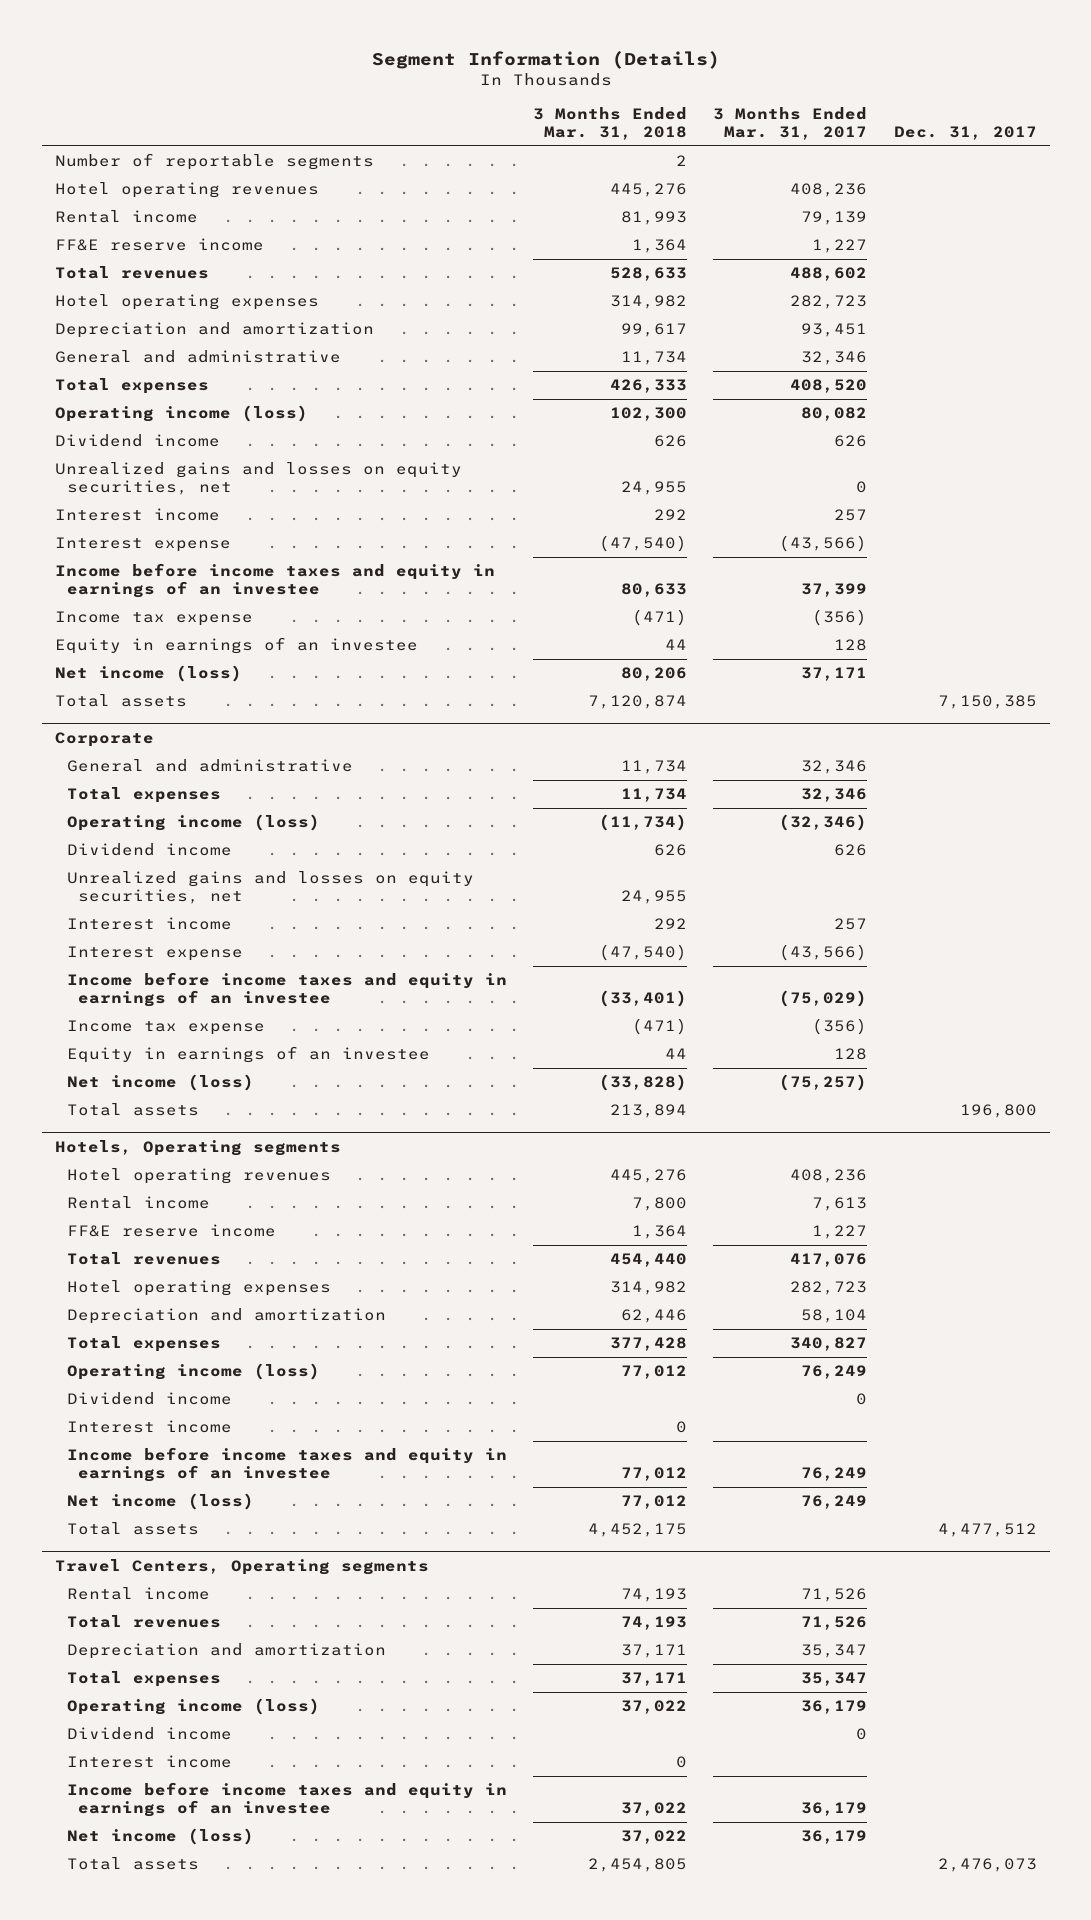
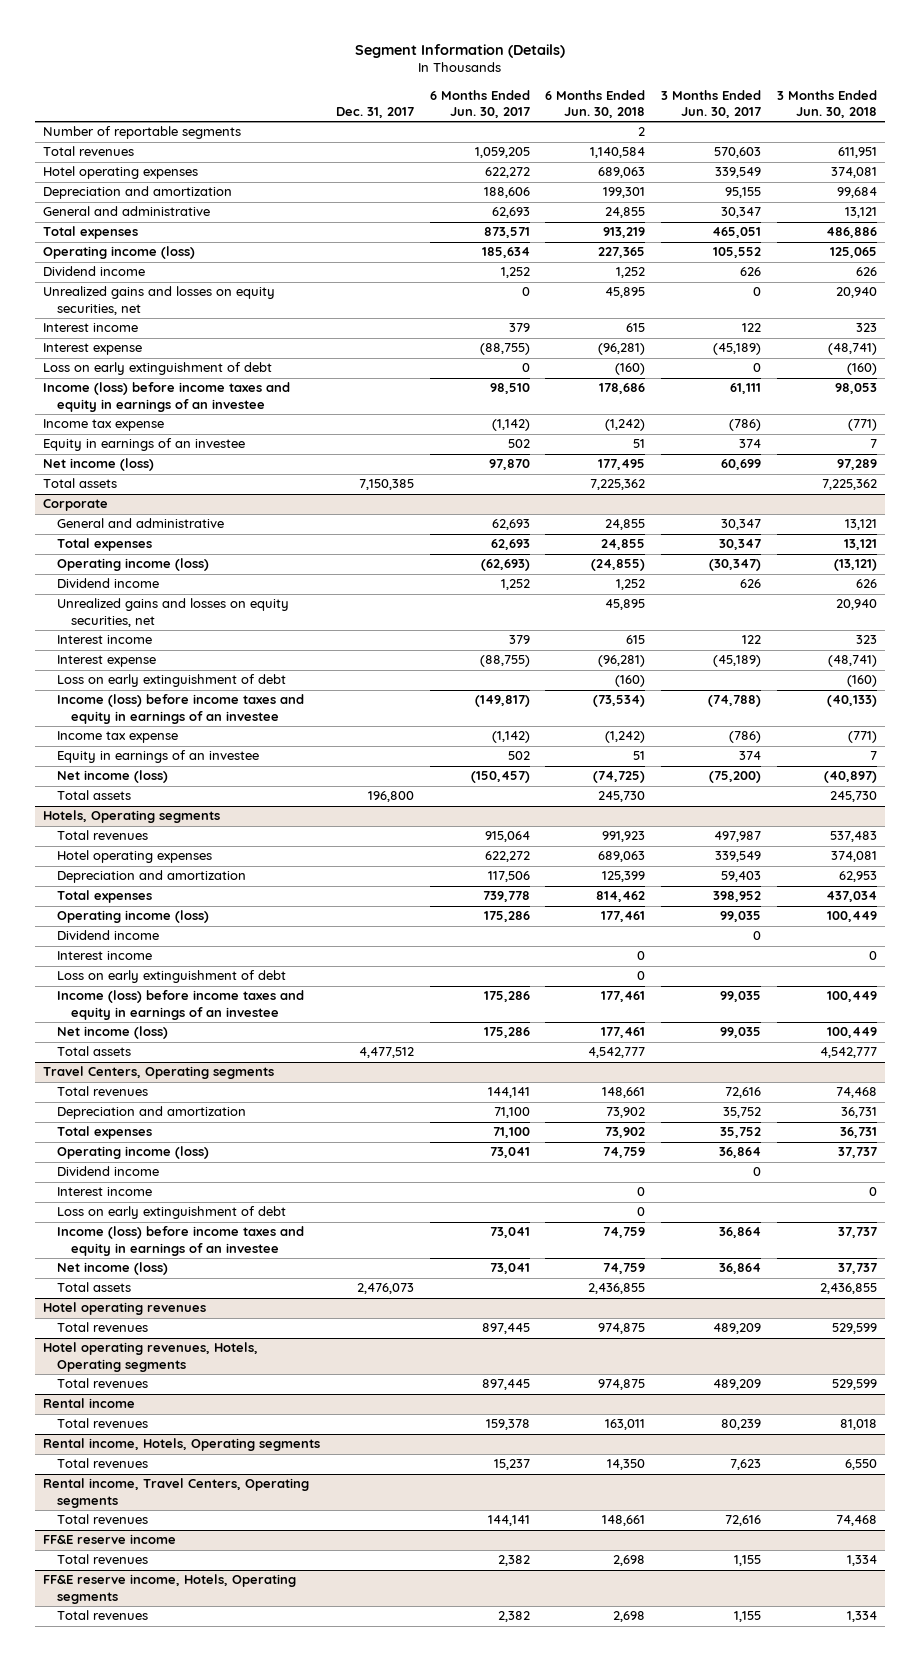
- | 3 Months Ended Mar. 31, 2018 | 3 Months Ended Mar. 31, 2017 | Dec. 31, 2017
+ | Dec. 31, 2017 | 6 Months Ended Jun. 30, 2017 | 6 Months Ended Jun. 30, 2018 | 3 Months Ended Jun. 30, 2017 | 3 Months Ended Jun. 30, 2018
- Hotel operating revenues | 445,276 | 408,236 |
- Rental income | 81,993 | 79,139 |
- FF&E reserve income | 1,364 | 1,227 |
- Income before income taxes and equity in earnings of an investee | 80,633 | 37,399 |
+ Loss on early extinguishment of debt | | 0 | (160) | 0 | (160)
+ Income (loss) before income taxes and equity in earnings of an investee | | 98,510 | 178,686 | 61,111 | 98,053
@ Corporate
- Income before income taxes and equity in earnings of an investee | (33,401) | (75,029) |
+ Loss on early extinguishment of debt | | | (160) | | (160)
+ Income (loss) before income taxes and equity in earnings of an investee | | (149,817) | (73,534) | (74,788) | (40,133)
@ Hotels, Operating segments
- Hotel operating revenues | 445,276 | 408,236 |
- Rental income | 7,800 | 7,613 |
- FF&E reserve income | 1,364 | 1,227 |
- Income before income taxes and equity in earnings of an investee | 77,012 | 76,249 |
+ Loss on early extinguishment of debt | | | 0 | |
+ Income (loss) before income taxes and equity in earnings of an investee | | 175,286 | 177,461 | 99,035 | 100,449
@ Travel Centers, Operating segments
- Rental income | 74,193 | 71,526 |
- Income before income taxes and equity in earnings of an investee | 37,022 | 36,179 |
+ Loss on early extinguishment of debt | | | 0 | |
+ Income (loss) before income taxes and equity in earnings of an investee | | 73,041 | 74,759 | 36,864 | 37,737
+ Hotel operating revenues
+ Total revenues | | 897,445 | 974,875 | 489,209 | 529,599
+ Hotel operating revenues, Hotels, Operating segments
+ Total revenues | | 897,445 | 974,875 | 489,209 | 529,599
+ Rental income
+ Total revenues | | 159,378 | 163,011 | 80,239 | 81,018
+ Rental income, Hotels, Operating segments
+ Total revenues | | 15,237 | 14,350 | 7,623 | 6,550
+ Rental income, Travel Centers, Operating segments
+ Total revenues | | 144,141 | 148,661 | 72,616 | 74,468
+ FF&E reserve income
+ Total revenues | | 2,382 | 2,698 | 1,155 | 1,334
+ FF&E reserve income, Hotels, Operating segments
+ Total revenues | | 2,382 | 2,698 | 1,155 | 1,334

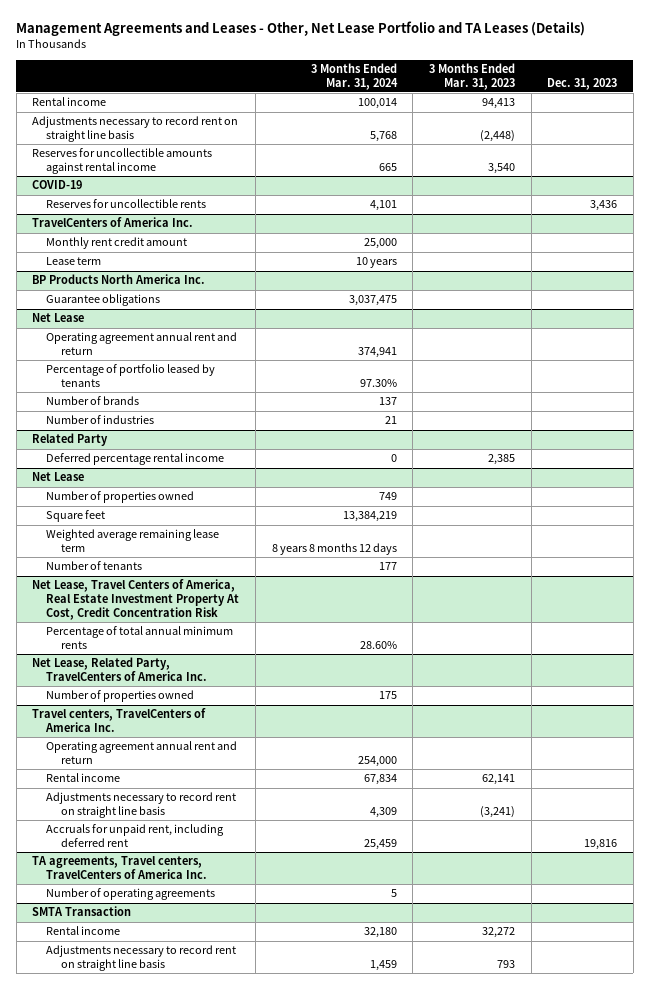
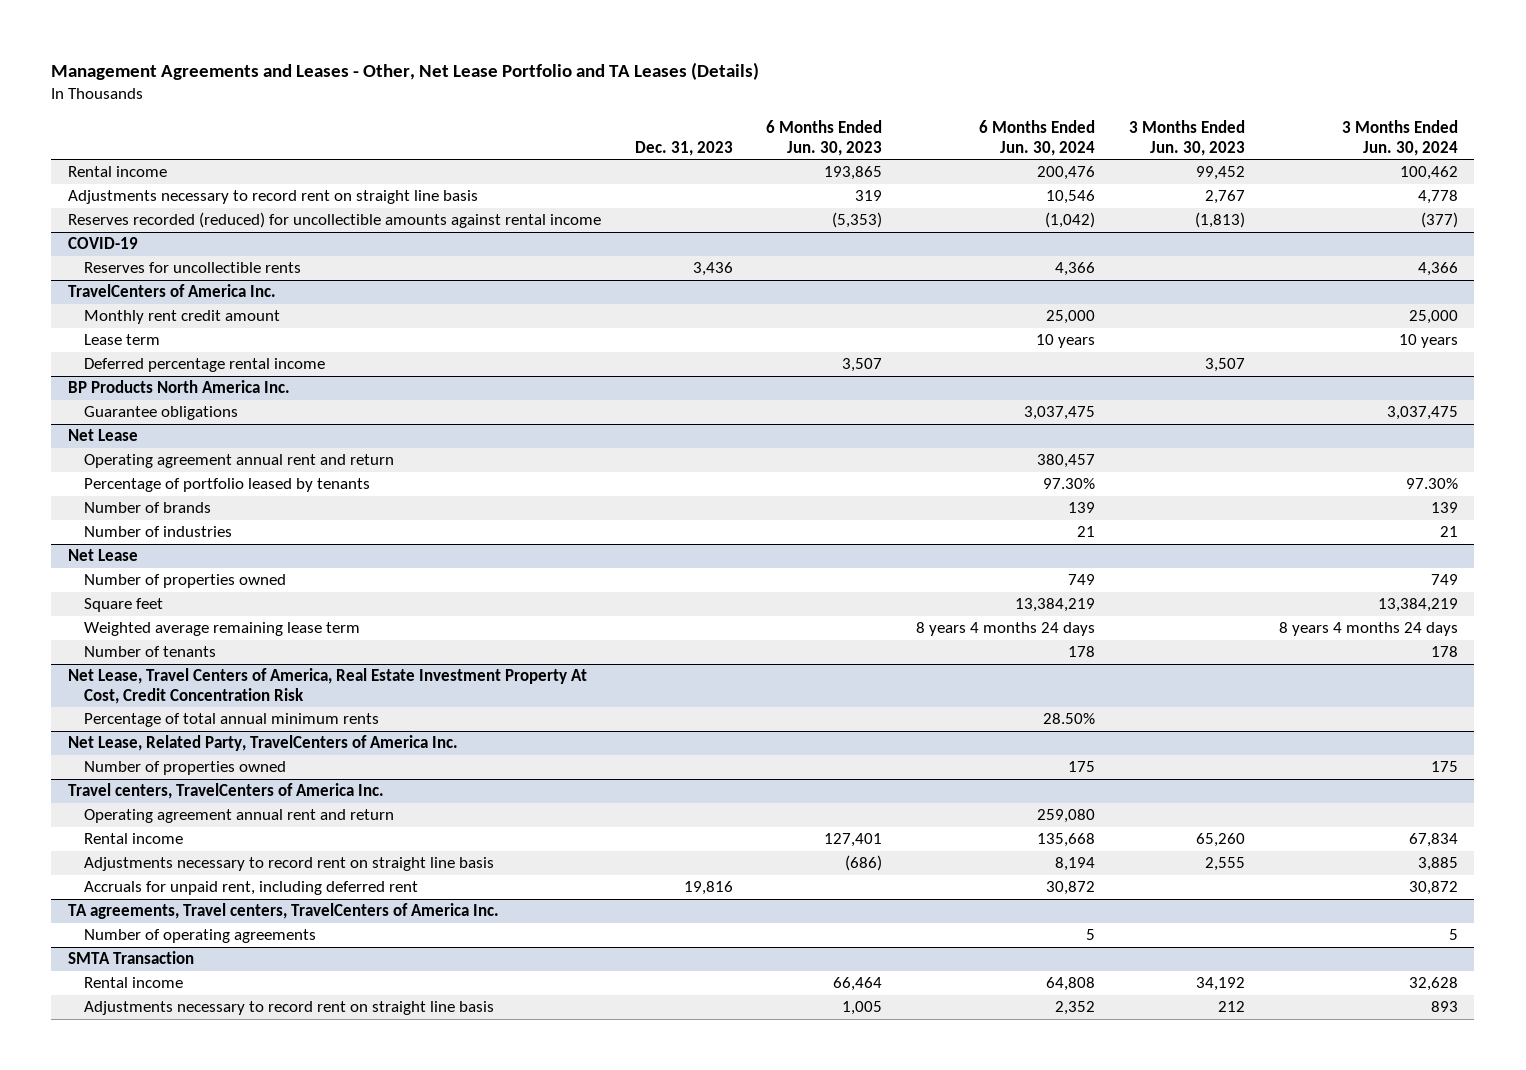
- | 3 Months Ended Mar. 31, 2024 | 3 Months Ended Mar. 31, 2023 | Dec. 31, 2023
+ | Dec. 31, 2023 | 6 Months Ended Jun. 30, 2023 | 6 Months Ended Jun. 30, 2024 | 3 Months Ended Jun. 30, 2023 | 3 Months Ended Jun. 30, 2024
- Reserves for uncollectible amounts against rental income | 665 | 3,540 |
+ Reserves recorded (reduced) for uncollectible amounts against rental income | | (5,353) | (1,042) | (1,813) | (377)
@ TravelCenters of America Inc.
+ Deferred percentage rental income | | 3,507 | | 3,507 |
- Related Party
- Deferred percentage rental income | 0 | 2,385 |

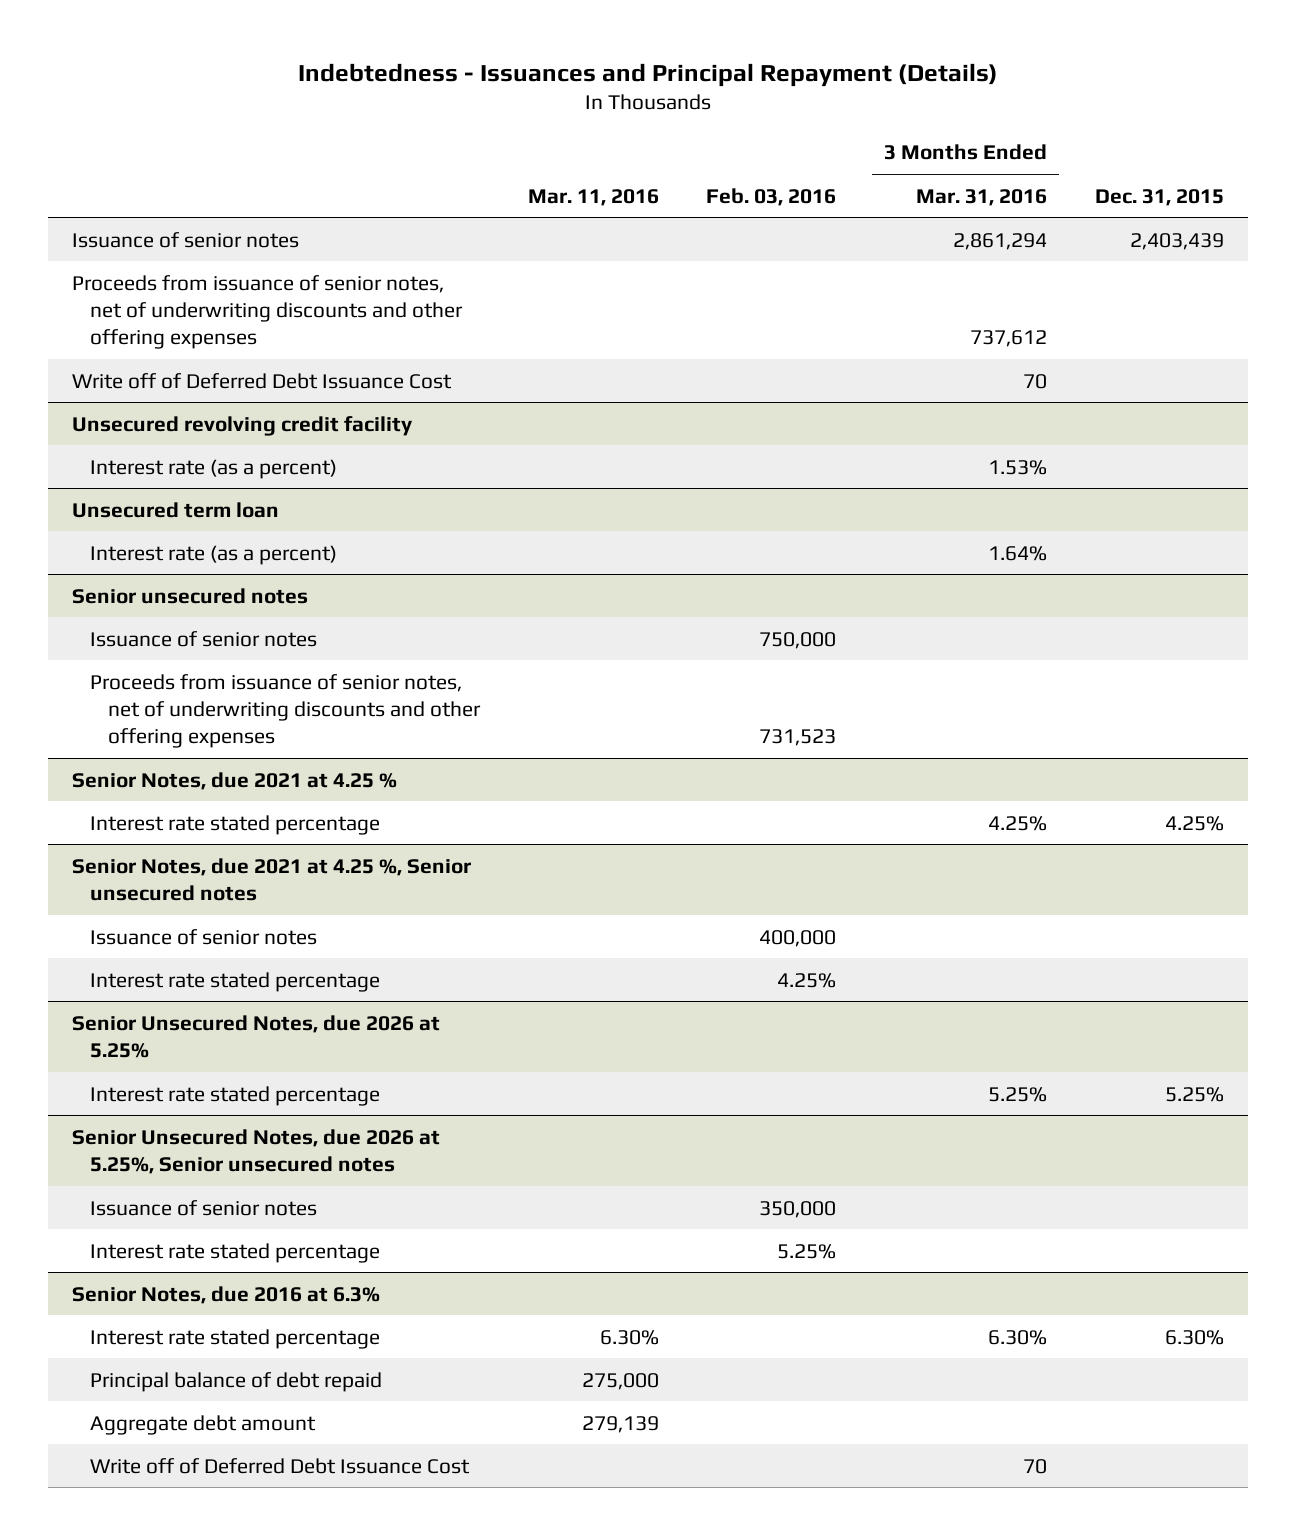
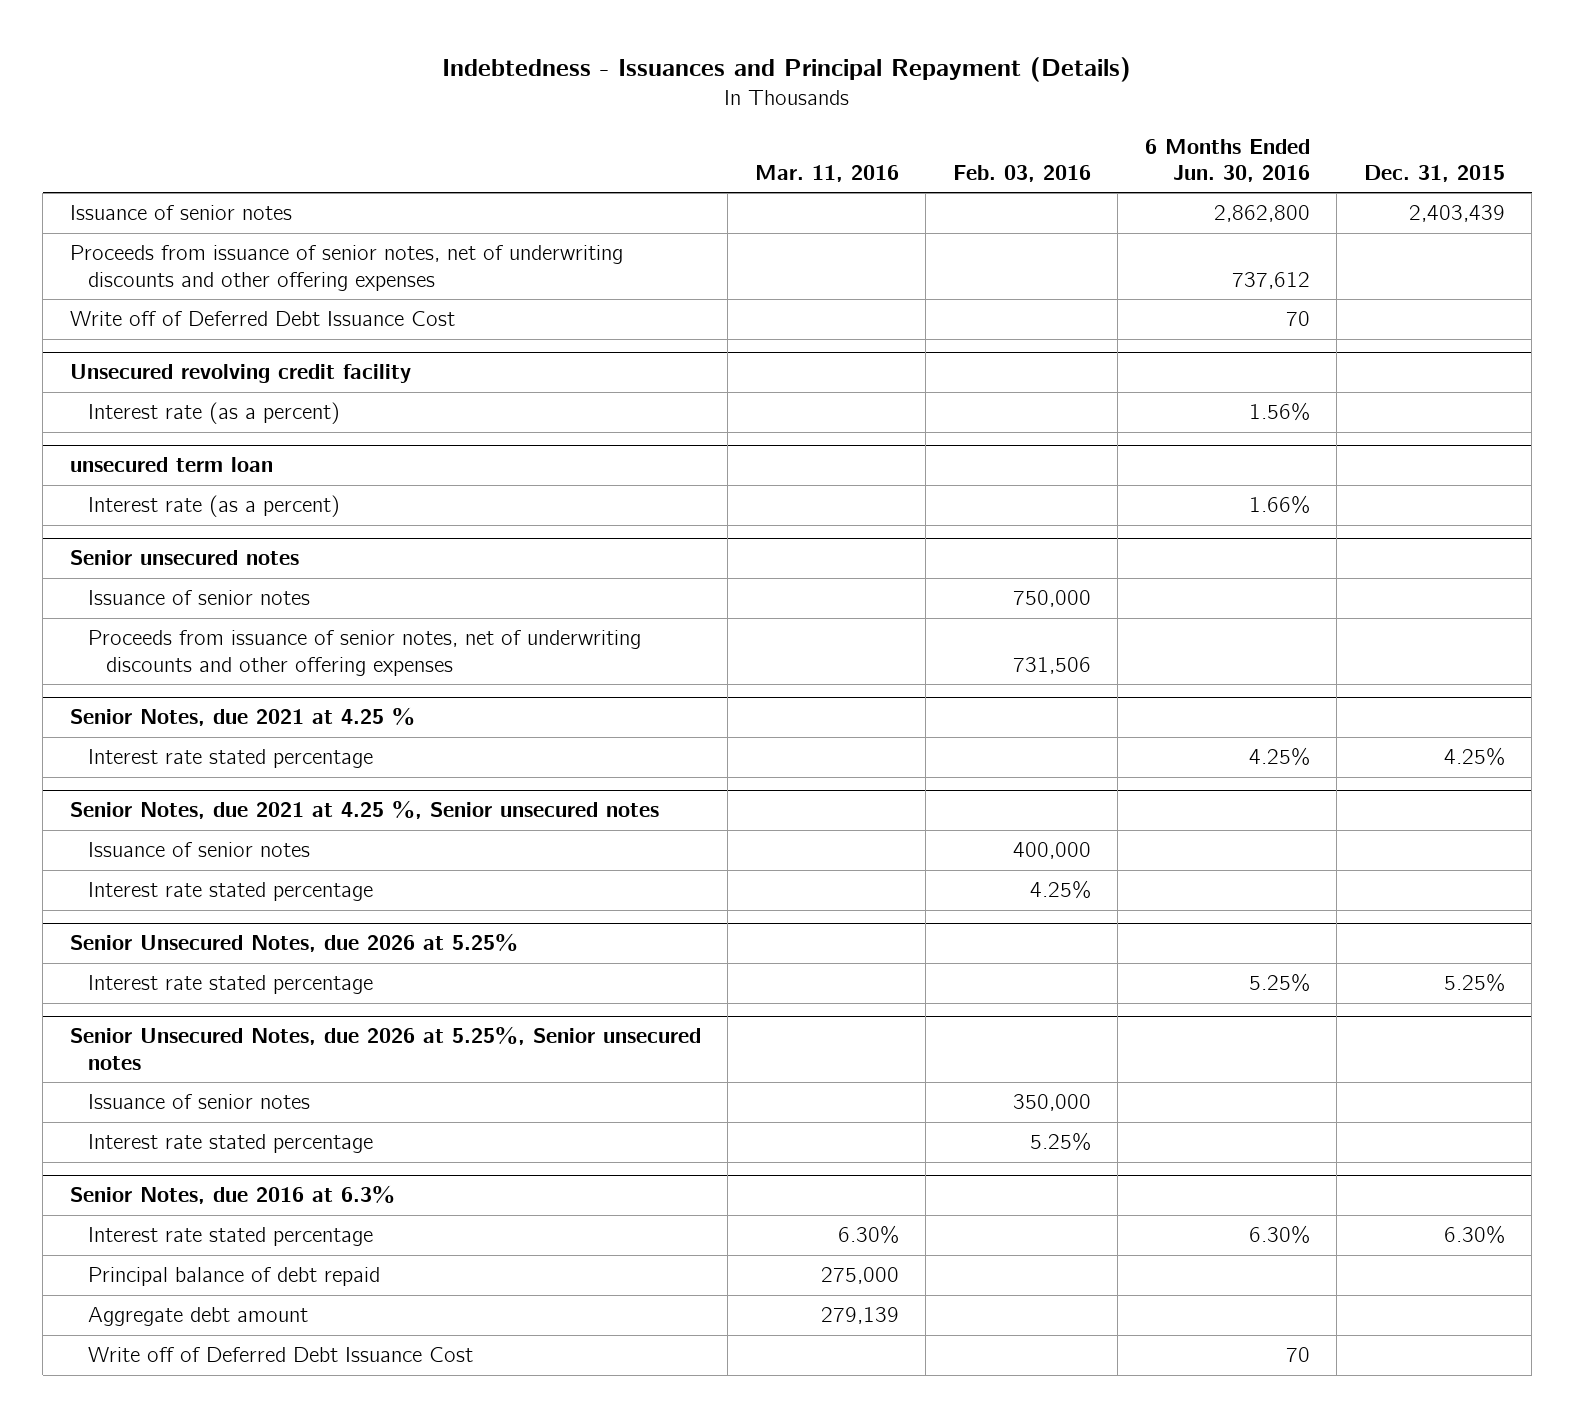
- | Mar. 11, 2016 | Feb. 03, 2016 | 3 Months Ended Mar. 31, 2016 | Dec. 31, 2015
+ | Mar. 11, 2016 | Feb. 03, 2016 | 6 Months Ended Jun. 30, 2016 | Dec. 31, 2015
- Unsecured term loan
+ unsecured term loan
@ Senior unsecured notes
- Proceeds from issuance of senior notes, net of underwriting discounts and other offering expenses | | 731,523 | |
+ Proceeds from issuance of senior notes, net of underwriting discounts and other offering expenses | | 731,506 | |

